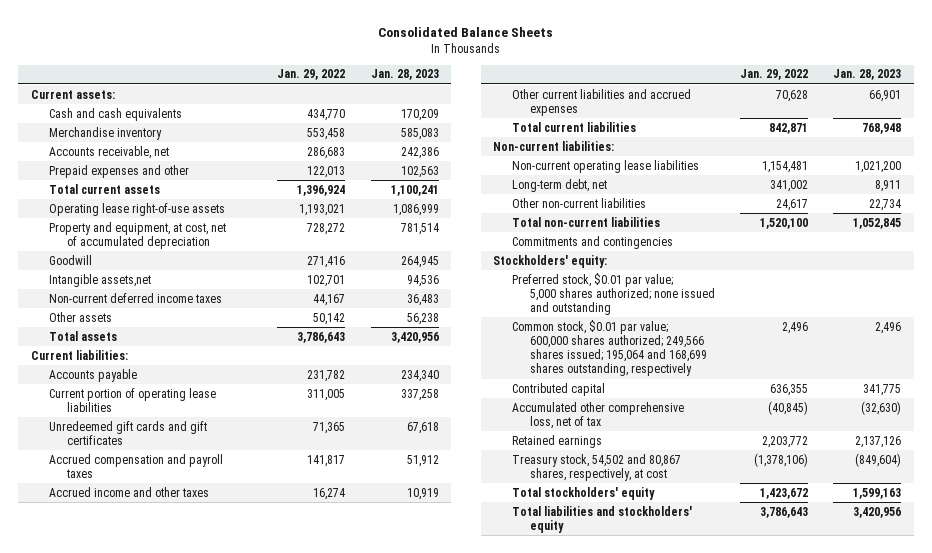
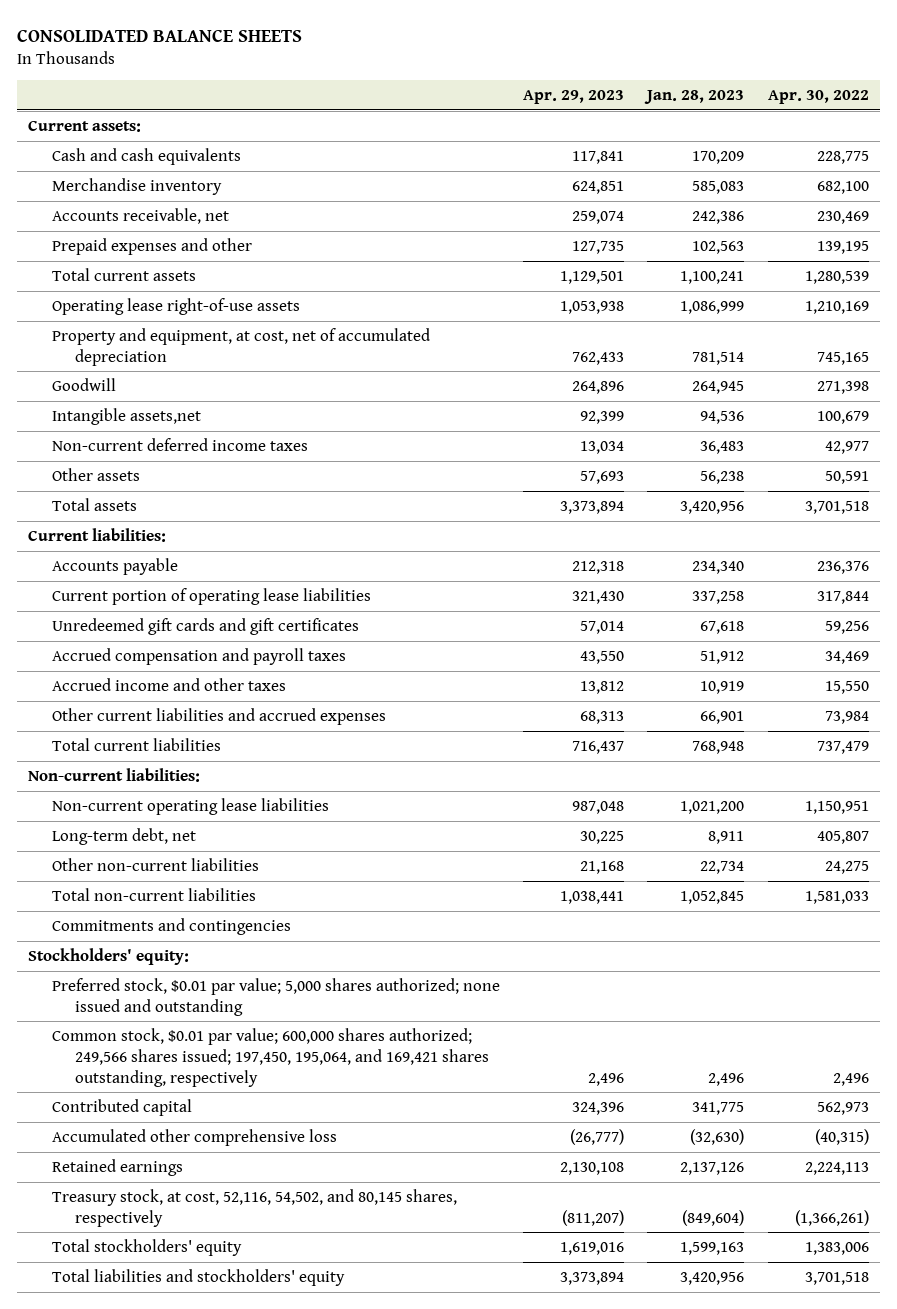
- Consolidated Balance Sheets
+ CONSOLIDATED BALANCE SHEETS
- | Jan. 29, 2022 | Jan. 28, 2023
+ | Apr. 29, 2023 | Jan. 28, 2023 | Apr. 30, 2022
- Common stock, $0.01 par value; 600,000 shares authorized; 249,566 shares issued; 195,064 and 168,699 shares outstanding, respectively | 2,496 | 2,496
+ Common stock, $0.01 par value; 600,000 shares authorized; 249,566 shares issued; 197,450, 195,064, and 169,421 shares outstanding, respectively | 2,496 | 2,496 | 2,496
- Accumulated other comprehensive loss, net of tax | (40,845) | (32,630)
+ Accumulated other comprehensive loss | (26,777) | (32,630) | (40,315)
- Treasury stock, 54,502 and 80,867 shares, respectively, at cost | (1,378,106) | (849,604)
+ Treasury stock, at cost, 52,116, 54,502, and 80,145 shares, respectively | (811,207) | (849,604) | (1,366,261)

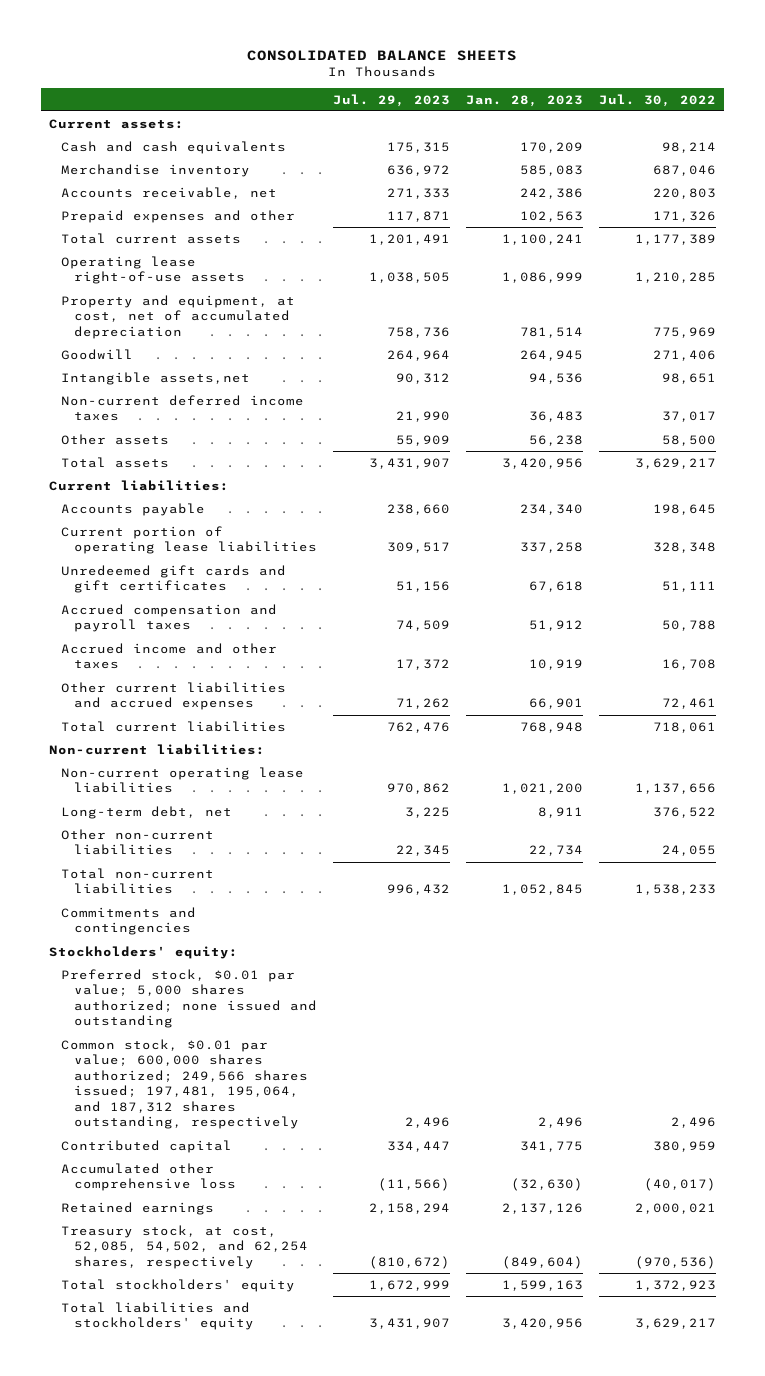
- | Apr. 29, 2023 | Jan. 28, 2023 | Apr. 30, 2022
+ | Jul. 29, 2023 | Jan. 28, 2023 | Jul. 30, 2022
- Common stock, $0.01 par value; 600,000 shares authorized; 249,566 shares issued; 197,450, 195,064, and 169,421 shares outstanding, respectively | 2,496 | 2,496 | 2,496
+ Common stock, $0.01 par value; 600,000 shares authorized; 249,566 shares issued; 197,481, 195,064, and 187,312 shares outstanding, respectively | 2,496 | 2,496 | 2,496
- Treasury stock, at cost, 52,116, 54,502, and 80,145 shares, respectively | (811,207) | (849,604) | (1,366,261)
+ Treasury stock, at cost, 52,085, 54,502, and 62,254 shares, respectively | (810,672) | (849,604) | (970,536)

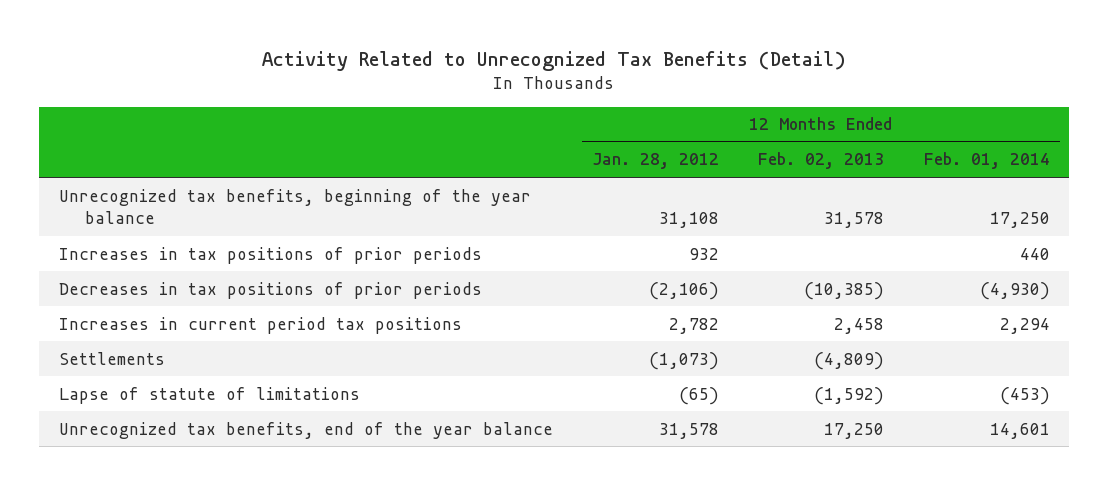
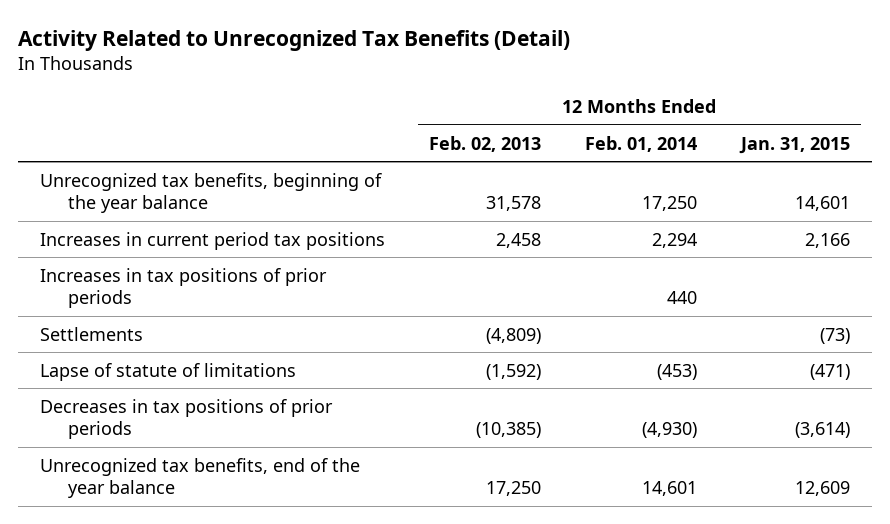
- | 12 Months Ended Jan. 28, 2012 | 12 Months Ended Feb. 02, 2013 | 12 Months Ended Feb. 01, 2014
+ | 12 Months Ended Feb. 02, 2013 | 12 Months Ended Feb. 01, 2014 | 12 Months Ended Jan. 31, 2015
moved down: Increases in tax positions of prior periods | | 440 |
moved down: Decreases in tax positions of prior periods | (10,385) | (4,930) | (3,614)

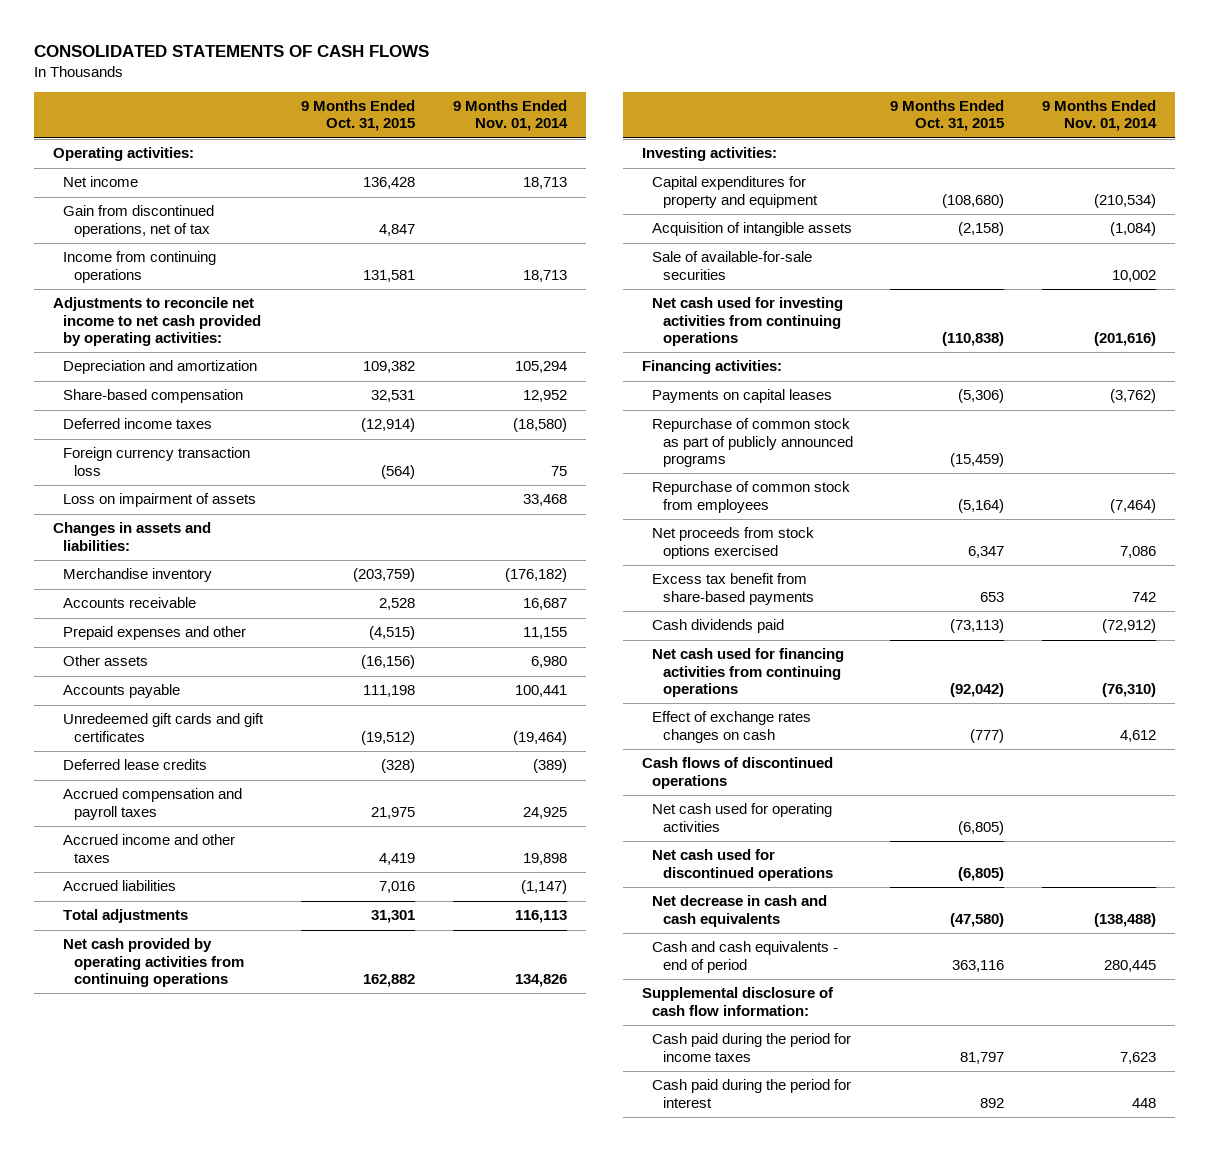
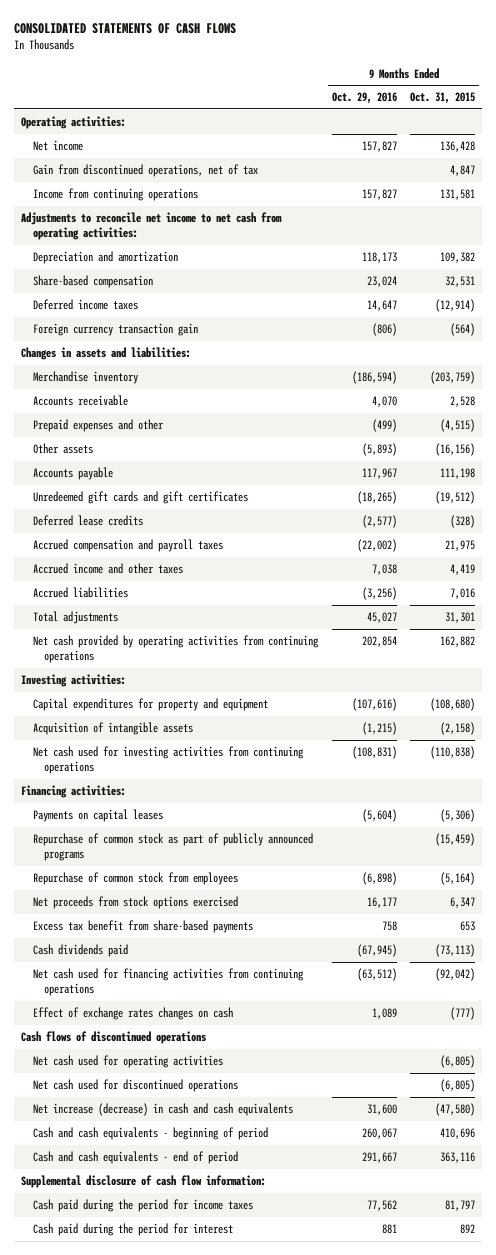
- | 9 Months Ended Oct. 31, 2015 | 9 Months Ended Nov. 01, 2014
+ | 9 Months Ended Oct. 29, 2016 | 9 Months Ended Oct. 31, 2015
- Adjustments to reconcile net income to net cash provided by operating activities:
+ Adjustments to reconcile net income to net cash from operating activities:
- Foreign currency transaction loss | (564) | 75
- Loss on impairment of assets | | 33,468
+ Foreign currency transaction gain | (806) | (564)
- Sale of available-for-sale securities | | 10,002
- Net decrease in cash and cash equivalents | (47,580) | (138,488)
+ Net increase (decrease) in cash and cash equivalents | 31,600 | (47,580)
+ Cash and cash equivalents - beginning of period | 260,067 | 410,696

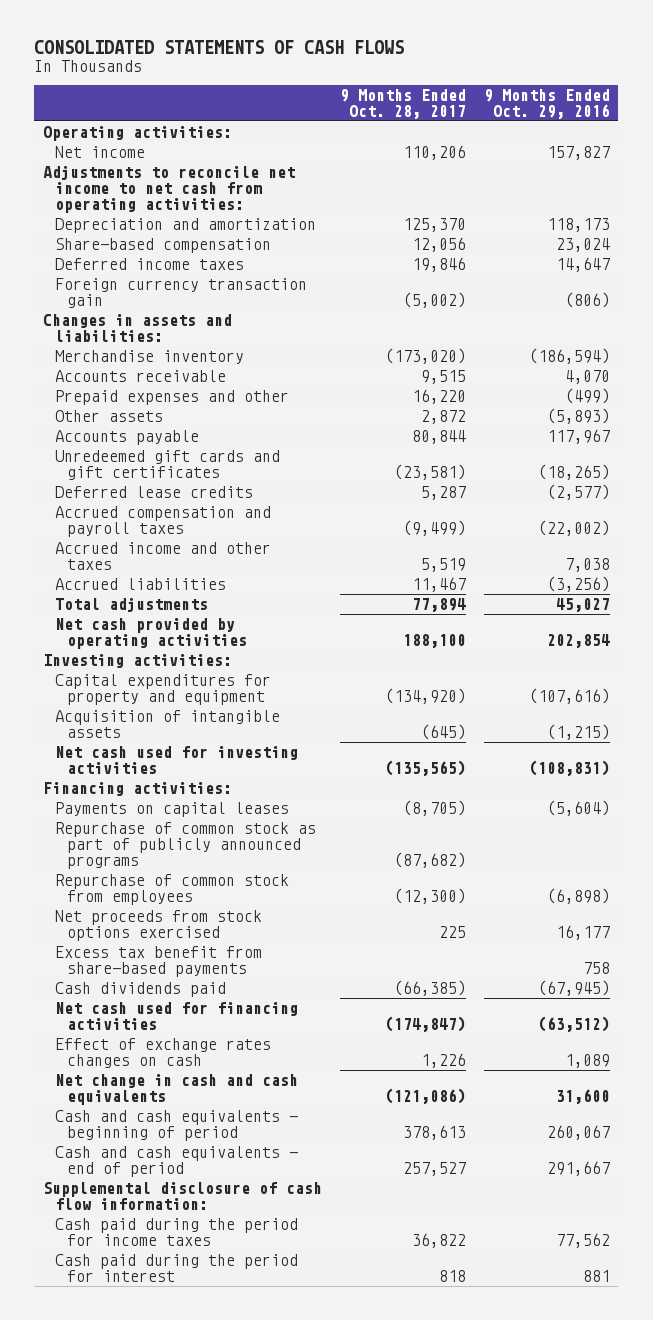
- | 9 Months Ended Oct. 29, 2016 | 9 Months Ended Oct. 31, 2015
+ | 9 Months Ended Oct. 28, 2017 | 9 Months Ended Oct. 29, 2016
- Gain from discontinued operations, net of tax | | 4,847
- Income from continuing operations | 157,827 | 131,581
- Net cash provided by operating activities from continuing operations | 202,854 | 162,882
+ Net cash provided by operating activities | 188,100 | 202,854
- Net cash used for investing activities from continuing operations | (108,831) | (110,838)
+ Net cash used for investing activities | (135,565) | (108,831)
- Net cash used for financing activities from continuing operations | (63,512) | (92,042)
+ Net cash used for financing activities | (174,847) | (63,512)
- Cash flows of discontinued operations
- Net cash used for operating activities | | (6,805)
- Net cash used for discontinued operations | | (6,805)
- Net increase (decrease) in cash and cash equivalents | 31,600 | (47,580)
+ Net change in cash and cash equivalents | (121,086) | 31,600

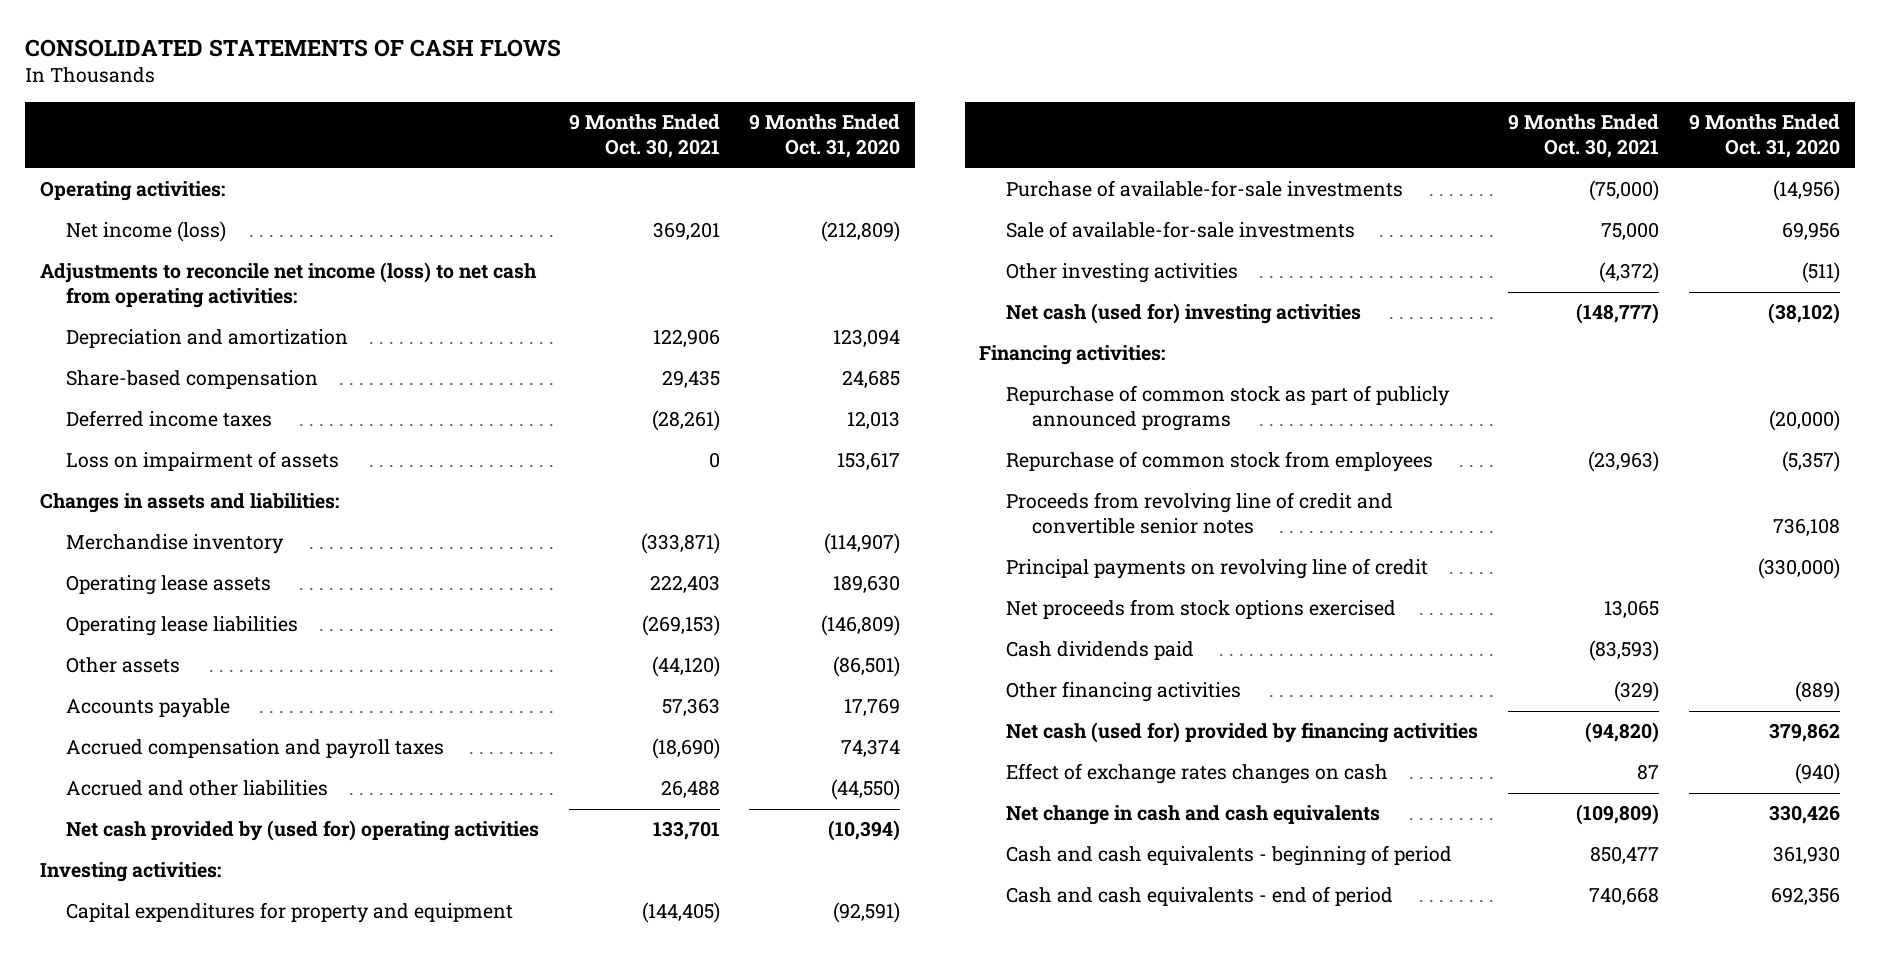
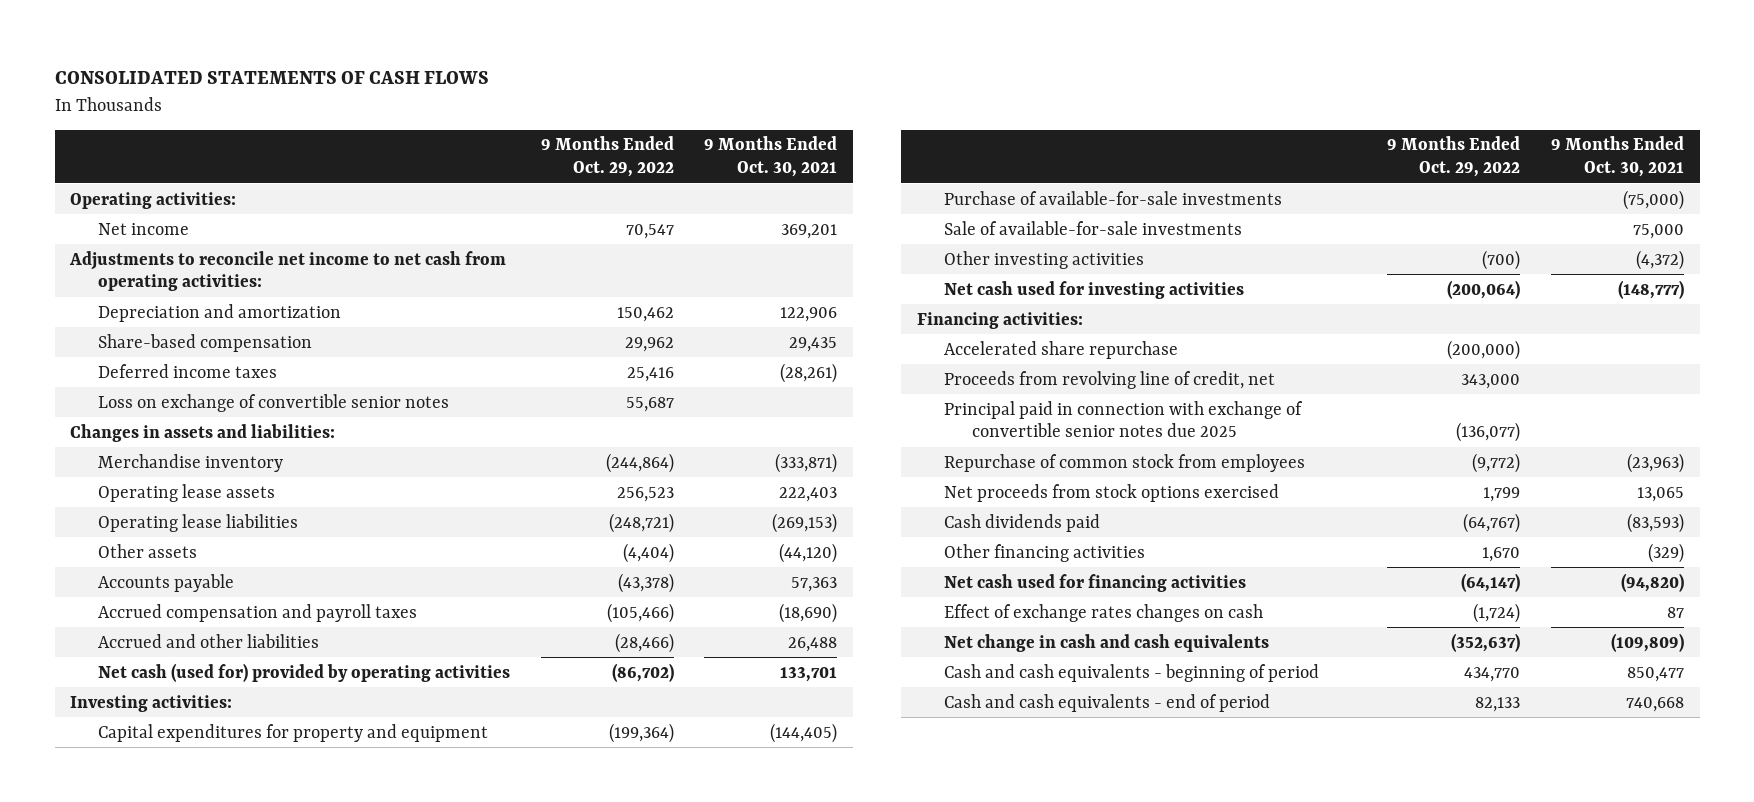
- | 9 Months Ended Oct. 30, 2021 | 9 Months Ended Oct. 31, 2020
+ | 9 Months Ended Oct. 29, 2022 | 9 Months Ended Oct. 30, 2021
- Net income (loss) | 369,201 | (212,809)
- Adjustments to reconcile net income (loss) to net cash from operating activities:
+ Net income | 70,547 | 369,201
+ Adjustments to reconcile net income to net cash from operating activities:
- Loss on impairment of assets | 0 | 153,617
+ Loss on exchange of convertible senior notes | 55,687 |
- Net cash provided by (used for) operating activities | 133,701 | (10,394)
+ Net cash (used for) provided by operating activities | (86,702) | 133,701
- Net cash (used for) investing activities | (148,777) | (38,102)
+ Net cash used for investing activities | (200,064) | (148,777)
- Repurchase of common stock as part of publicly announced programs | | (20,000)
+ Accelerated share repurchase | (200,000) |
+ Proceeds from revolving line of credit, net | 343,000 |
+ Principal paid in connection with exchange of convertible senior notes due 2025 | (136,077) |
- Proceeds from revolving line of credit and convertible senior notes | | 736,108
- Principal payments on revolving line of credit | | (330,000)
- Net cash (used for) provided by financing activities | (94,820) | 379,862
+ Net cash used for financing activities | (64,147) | (94,820)

